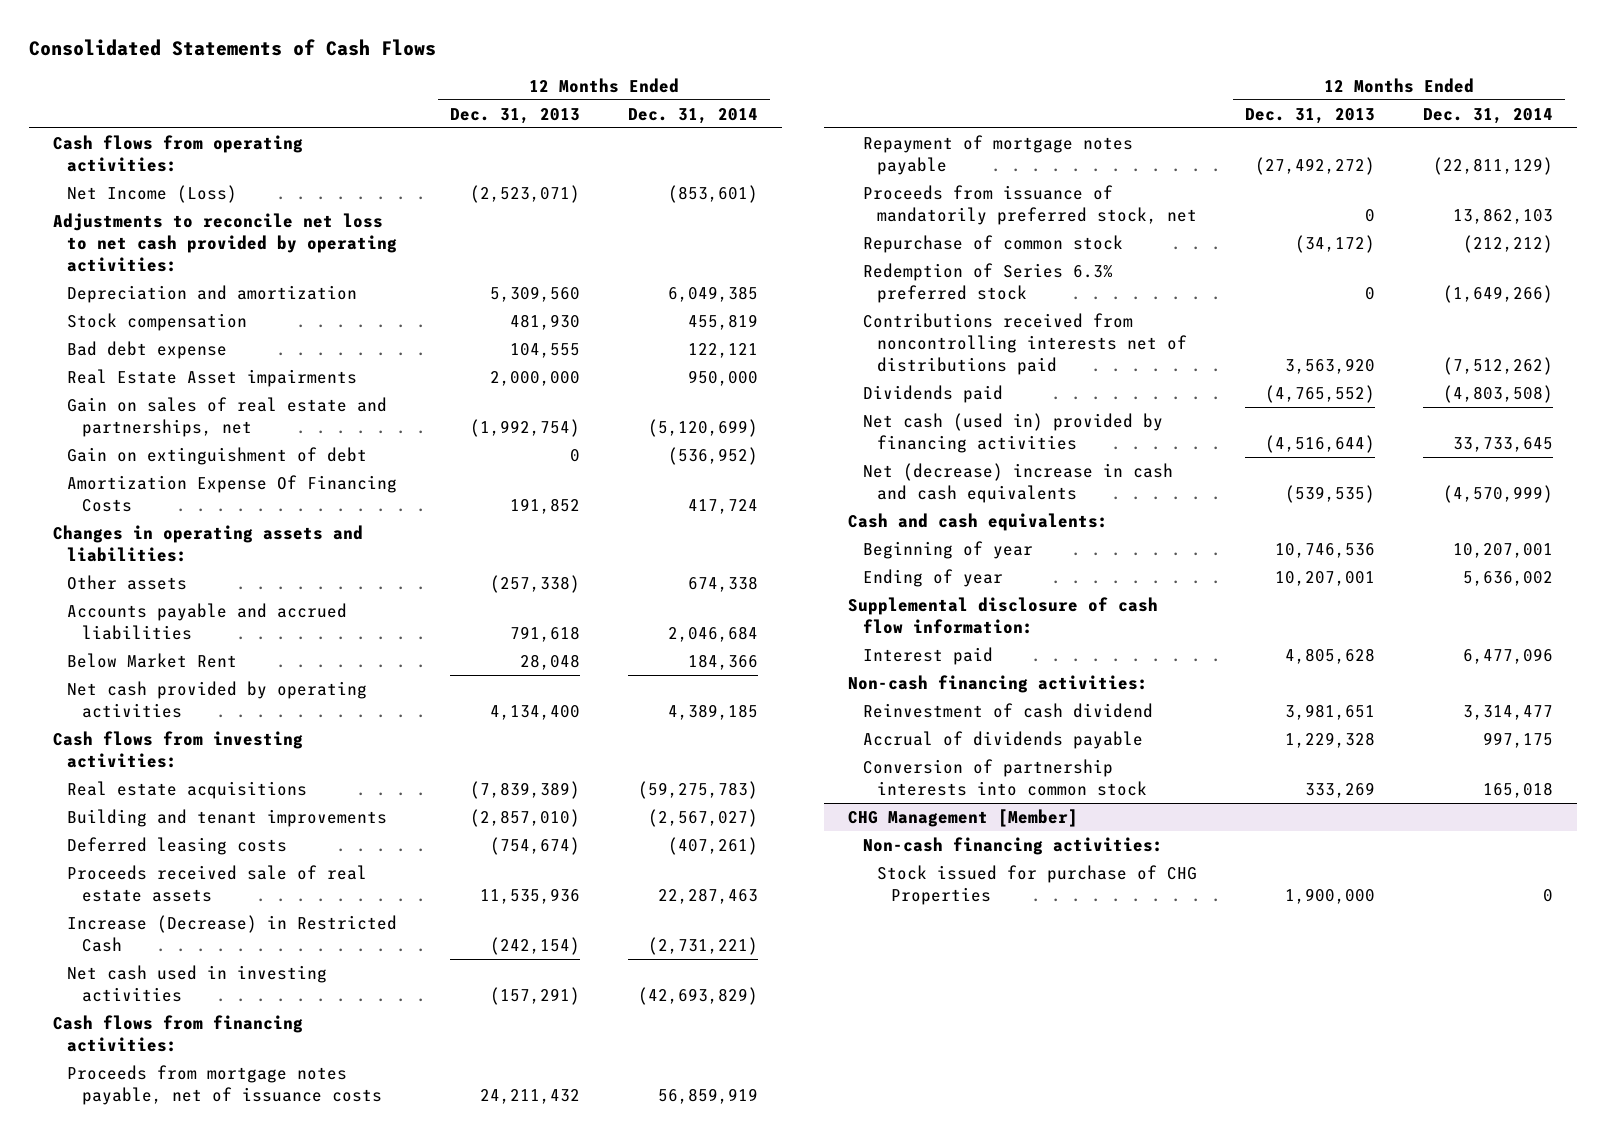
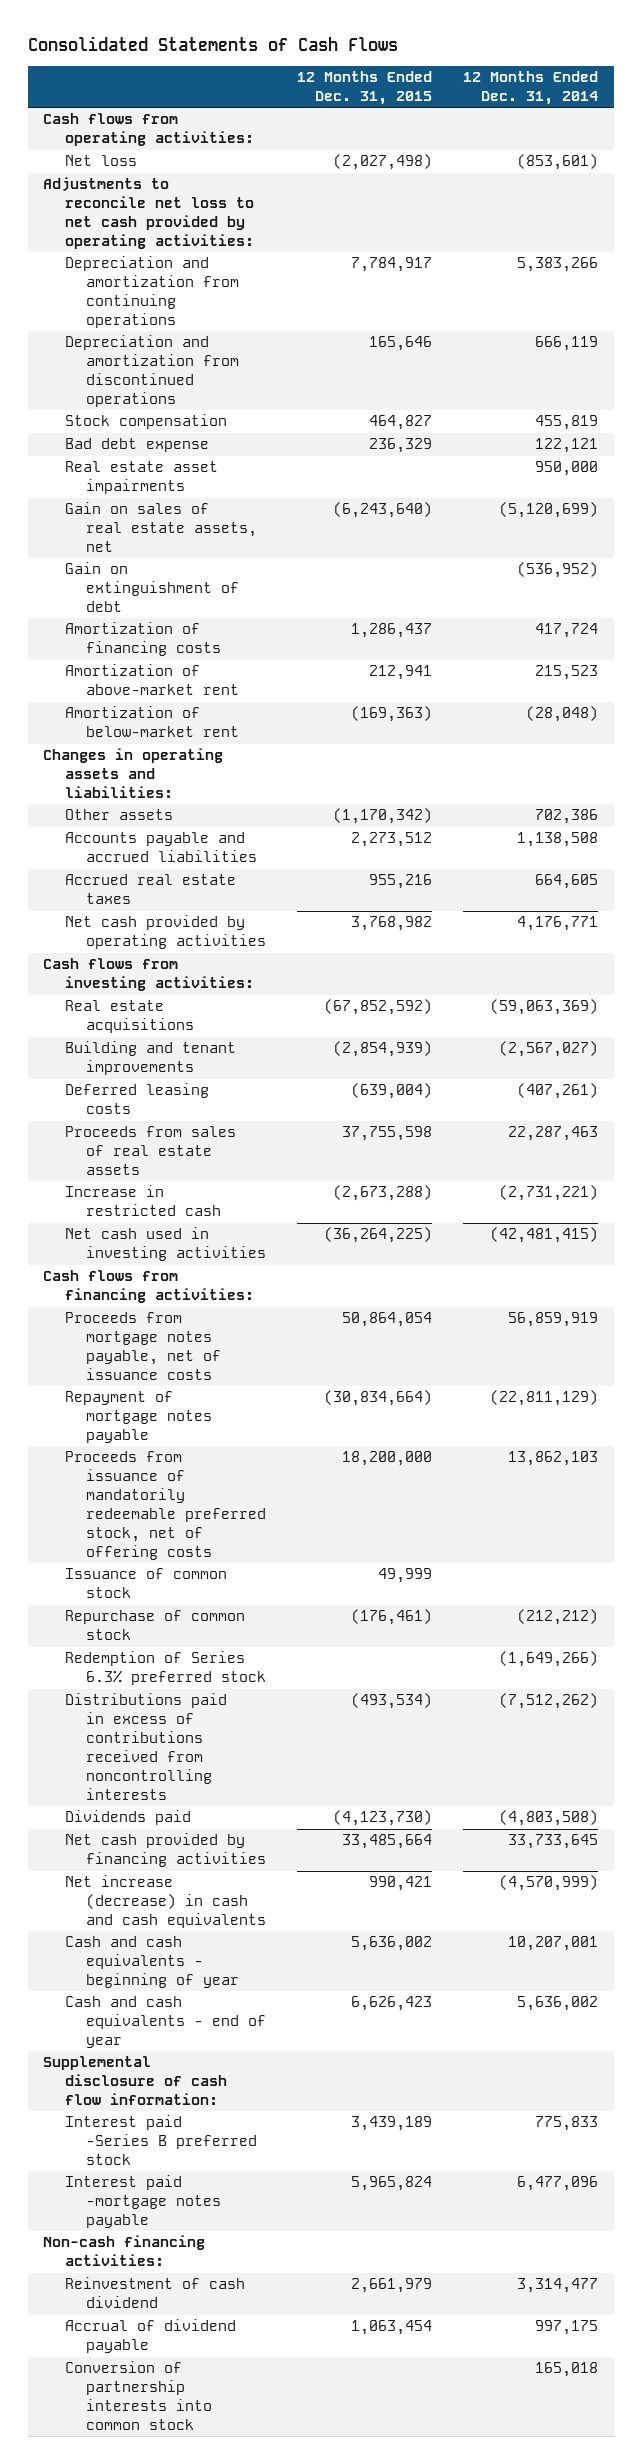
- | 12 Months Ended Dec. 31, 2013 | 12 Months Ended Dec. 31, 2014
+ | 12 Months Ended Dec. 31, 2015 | 12 Months Ended Dec. 31, 2014
- Net Income (Loss) | (2,523,071) | (853,601)
+ Net loss | (2,027,498) | (853,601)
- Depreciation and amortization | 5,309,560 | 6,049,385
+ Depreciation and amortization from continuing operations | 7,784,917 | 5,383,266
+ Depreciation and amortization from discontinued operations | 165,646 | 666,119
- Real Estate Asset impairments | 2,000,000 | 950,000
- Gain on sales of real estate and partnerships, net | (1,992,754) | (5,120,699)
+ Real estate asset impairments | | 950,000
+ Gain on sales of real estate assets, net | (6,243,640) | (5,120,699)
- Amortization Expense Of Financing Costs | 191,852 | 417,724
+ Amortization of financing costs | 1,286,437 | 417,724
+ Amortization of above-market rent | 212,941 | 215,523
+ Amortization of below-market rent | (169,363) | (28,048)
- Other assets | (257,338) | 674,338
- Accounts payable and accrued liabilities | 791,618 | 2,046,684
- Below Market Rent | 28,048 | 184,366
- Net cash provided by operating activities | 4,134,400 | 4,389,185
+ Other assets | (1,170,342) | 702,386
+ Accounts payable and accrued liabilities | 2,273,512 | 1,138,508
+ Accrued real estate taxes | 955,216 | 664,605
+ Net cash provided by operating activities | 3,768,982 | 4,176,771
- Real estate acquisitions | (7,839,389) | (59,275,783)
+ Real estate acquisitions | (67,852,592) | (59,063,369)
- Proceeds received sale of real estate assets | 11,535,936 | 22,287,463
- Increase (Decrease) in Restricted Cash | (242,154) | (2,731,221)
- Net cash used in investing activities | (157,291) | (42,693,829)
+ Proceeds from sales of real estate assets | 37,755,598 | 22,287,463
+ Increase in restricted cash | (2,673,288) | (2,731,221)
+ Net cash used in investing activities | (36,264,225) | (42,481,415)
- Proceeds from issuance of mandatorily preferred stock, net | 0 | 13,862,103
+ Proceeds from issuance of mandatorily redeemable preferred stock, net of offering costs | 18,200,000 | 13,862,103
+ Issuance of common stock | 49,999 |
- Contributions received from noncontrolling interests net of distributions paid | 3,563,920 | (7,512,262)
+ Distributions paid in excess of contributions received from noncontrolling interests | (493,534) | (7,512,262)
- Net cash (used in) provided by financing activities | (4,516,644) | 33,733,645
- Net (decrease) increase in cash and cash equivalents | (539,535) | (4,570,999)
- Cash and cash equivalents:
- Beginning of year | 10,746,536 | 10,207,001
- Ending of year | 10,207,001 | 5,636,002
+ Net cash provided by financing activities | 33,485,664 | 33,733,645
+ Net increase (decrease) in cash and cash equivalents | 990,421 | (4,570,999)
+ Cash and cash equivalents - beginning of year | 5,636,002 | 10,207,001
+ Cash and cash equivalents - end of year | 6,626,423 | 5,636,002
- Interest paid | 4,805,628 | 6,477,096
+ Interest paid -Series B preferred stock | 3,439,189 | 775,833
+ Interest paid -mortgage notes payable | 5,965,824 | 6,477,096
- Accrual of dividends payable | 1,229,328 | 997,175
+ Accrual of dividend payable | 1,063,454 | 997,175
- CHG Management [Member]
- Non-cash financing activities:
- Stock issued for purchase of CHG Properties | 1,900,000 | 0

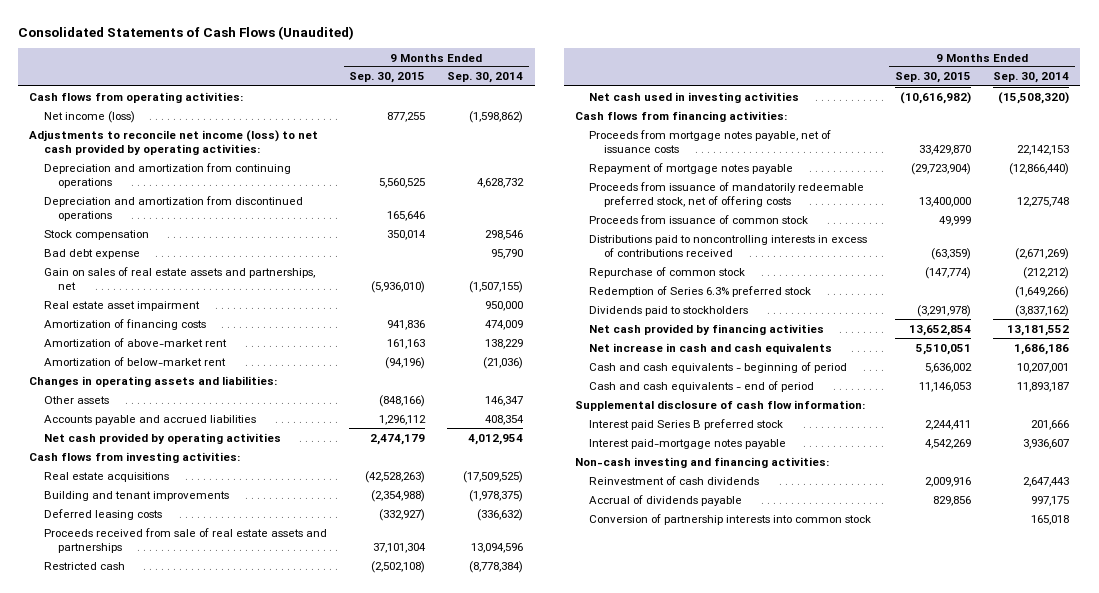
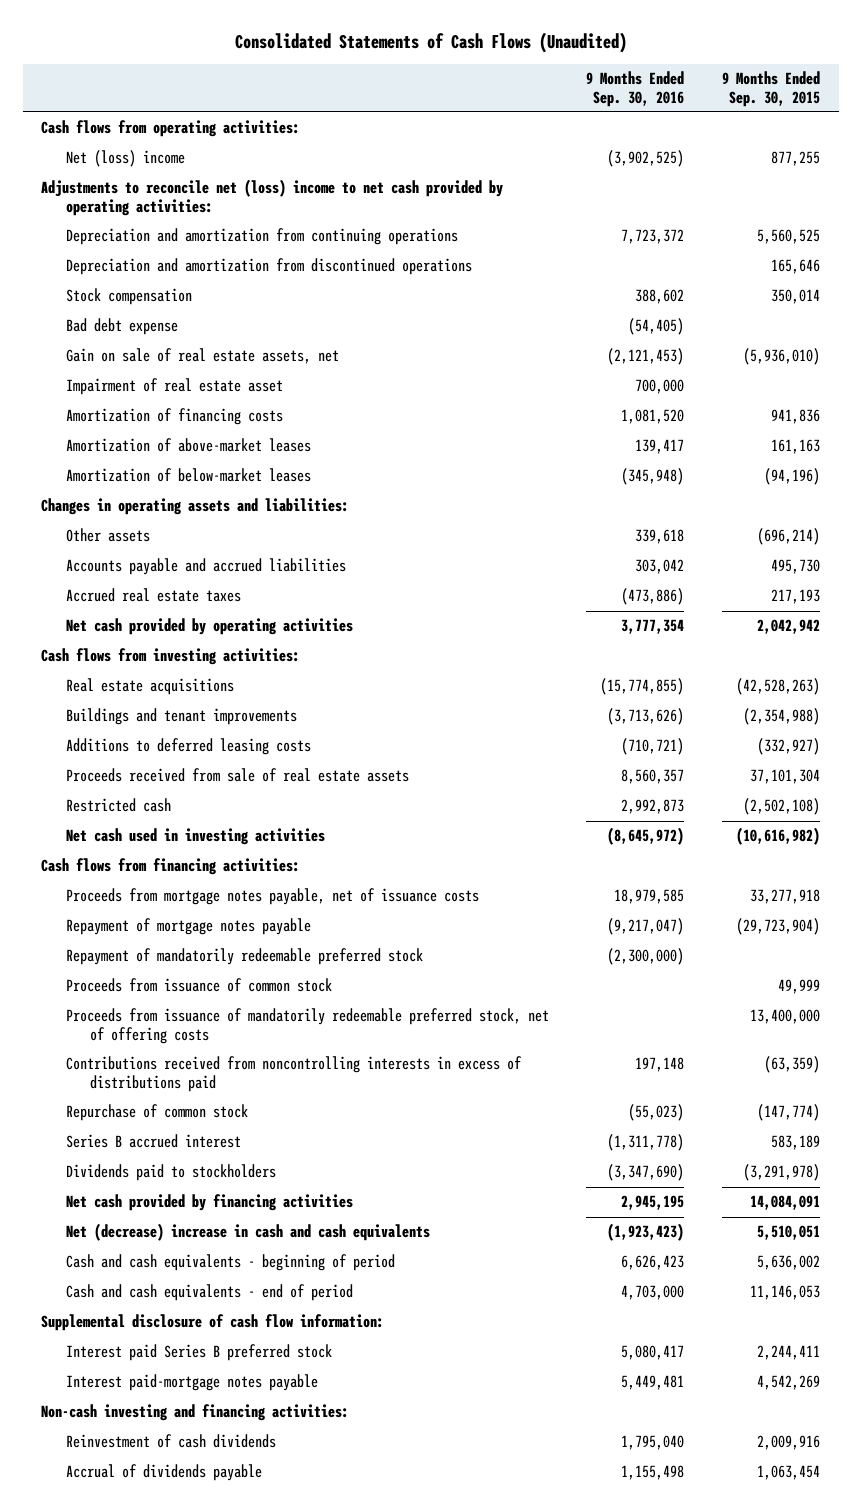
- | 9 Months Ended Sep. 30, 2015 | 9 Months Ended Sep. 30, 2014
+ | 9 Months Ended Sep. 30, 2016 | 9 Months Ended Sep. 30, 2015
- Net income (loss) | 877,255 | (1,598,862)
- Adjustments to reconcile net income (loss) to net cash provided by operating activities:
+ Net (loss) income | (3,902,525) | 877,255
+ Adjustments to reconcile net (loss) income to net cash provided by operating activities:
- Gain on sales of real estate assets and partnerships, net | (5,936,010) | (1,507,155)
- Real estate asset impairment | | 950,000
+ Gain on sale of real estate assets, net | (2,121,453) | (5,936,010)
+ Impairment of real estate asset | 700,000 |
- Amortization of above-market rent | 161,163 | 138,229
- Amortization of below-market rent | (94,196) | (21,036)
+ Amortization of above-market leases | 139,417 | 161,163
+ Amortization of below-market leases | (345,948) | (94,196)
- Other assets | (848,166) | 146,347
- Accounts payable and accrued liabilities | 1,296,112 | 408,354
- Net cash provided by operating activities | 2,474,179 | 4,012,954
+ Other assets | 339,618 | (696,214)
+ Accounts payable and accrued liabilities | 303,042 | 495,730
+ Accrued real estate taxes | (473,886) | 217,193
+ Net cash provided by operating activities | 3,777,354 | 2,042,942
- Building and tenant improvements | (2,354,988) | (1,978,375)
- Deferred leasing costs | (332,927) | (336,632)
- Proceeds received from sale of real estate assets and partnerships | 37,101,304 | 13,094,596
+ Buildings and tenant improvements | (3,713,626) | (2,354,988)
+ Additions to deferred leasing costs | (710,721) | (332,927)
+ Proceeds received from sale of real estate assets | 8,560,357 | 37,101,304
- Proceeds from mortgage notes payable, net of issuance costs | 33,429,870 | 22,142,153
+ Proceeds from mortgage notes payable, net of issuance costs | 18,979,585 | 33,277,918
+ Repayment of mandatorily redeemable preferred stock | (2,300,000) |
- Distributions paid to noncontrolling interests in excess of contributions received | (63,359) | (2,671,269)
moved down: Proceeds from issuance of mandatorily redeemable preferred stock, net of offering costs | | 13,400,000
+ Contributions received from noncontrolling interests in excess of distributions paid | 197,148 | (63,359)
- Redemption of Series 6.3% preferred stock | | (1,649,266)
+ Series B accrued interest | (1,311,778) | 583,189
- Net cash provided by financing activities | 13,652,854 | 13,181,552
- Net increase in cash and cash equivalents | 5,510,051 | 1,686,186
+ Net cash provided by financing activities | 2,945,195 | 14,084,091
+ Net (decrease) increase in cash and cash equivalents | (1,923,423) | 5,510,051
- Accrual of dividends payable | 829,856 | 997,175
- Conversion of partnership interests into common stock | | 165,018
+ Accrual of dividends payable | 1,155,498 | 1,063,454

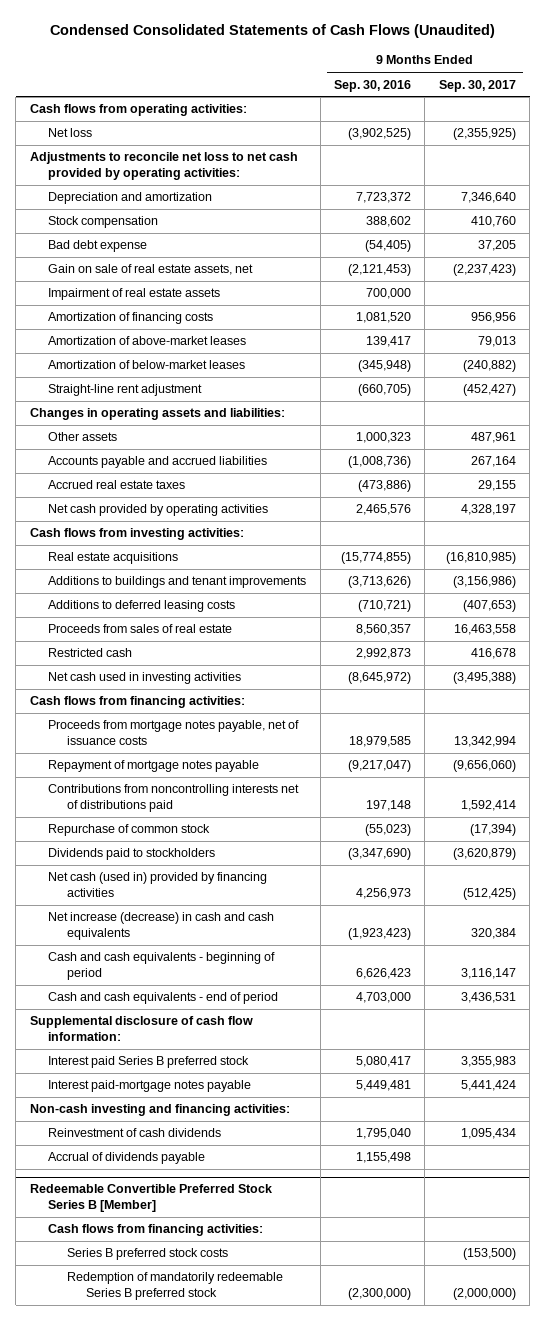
- Consolidated Statements of Cash Flows (Unaudited)
+ Condensed Consolidated Statements of Cash Flows (Unaudited)
- | 9 Months Ended Sep. 30, 2016 | 9 Months Ended Sep. 30, 2015
+ | 9 Months Ended Sep. 30, 2016 | 9 Months Ended Sep. 30, 2017
- Net (loss) income | (3,902,525) | 877,255
- Adjustments to reconcile net (loss) income to net cash provided by operating activities:
- Depreciation and amortization from continuing operations | 7,723,372 | 5,560,525
- Depreciation and amortization from discontinued operations | | 165,646
+ Net loss | (3,902,525) | (2,355,925)
+ Adjustments to reconcile net loss to net cash provided by operating activities:
+ Depreciation and amortization | 7,723,372 | 7,346,640
- Impairment of real estate asset | 700,000 |
+ Impairment of real estate assets | 700,000 |
+ Straight-line rent adjustment | (660,705) | (452,427)
- Other assets | 339,618 | (696,214)
- Accounts payable and accrued liabilities | 303,042 | 495,730
+ Other assets | 1,000,323 | 487,961
+ Accounts payable and accrued liabilities | (1,008,736) | 267,164
- Net cash provided by operating activities | 3,777,354 | 2,042,942
+ Net cash provided by operating activities | 2,465,576 | 4,328,197
- Buildings and tenant improvements | (3,713,626) | (2,354,988)
+ Additions to buildings and tenant improvements | (3,713,626) | (3,156,986)
- Proceeds received from sale of real estate assets | 8,560,357 | 37,101,304
+ Proceeds from sales of real estate | 8,560,357 | 16,463,558
- Repayment of mandatorily redeemable preferred stock | (2,300,000) |
- Proceeds from issuance of common stock | | 49,999
- Proceeds from issuance of mandatorily redeemable preferred stock, net of offering costs | | 13,400,000
- Contributions received from noncontrolling interests in excess of distributions paid | 197,148 | (63,359)
+ Contributions from noncontrolling interests net of distributions paid | 197,148 | 1,592,414
- Series B accrued interest | (1,311,778) | 583,189
- Net cash provided by financing activities | 2,945,195 | 14,084,091
- Net (decrease) increase in cash and cash equivalents | (1,923,423) | 5,510,051
+ Net cash (used in) provided by financing activities | 4,256,973 | (512,425)
+ Net increase (decrease) in cash and cash equivalents | (1,923,423) | 320,384
+ Redeemable Convertible Preferred Stock Series B [Member]
+ Cash flows from financing activities:
+ Series B preferred stock costs | | (153,500)
+ Redemption of mandatorily redeemable Series B preferred stock | (2,300,000) | (2,000,000)

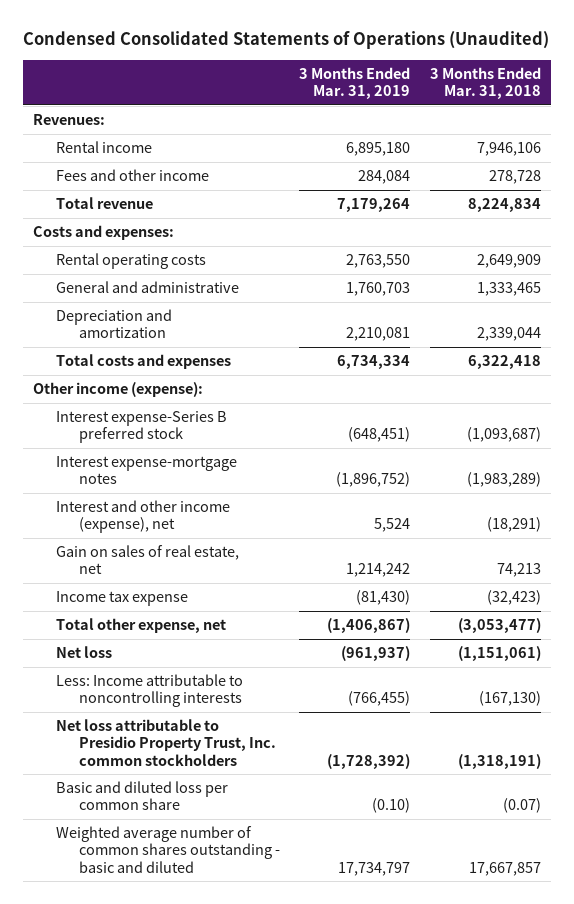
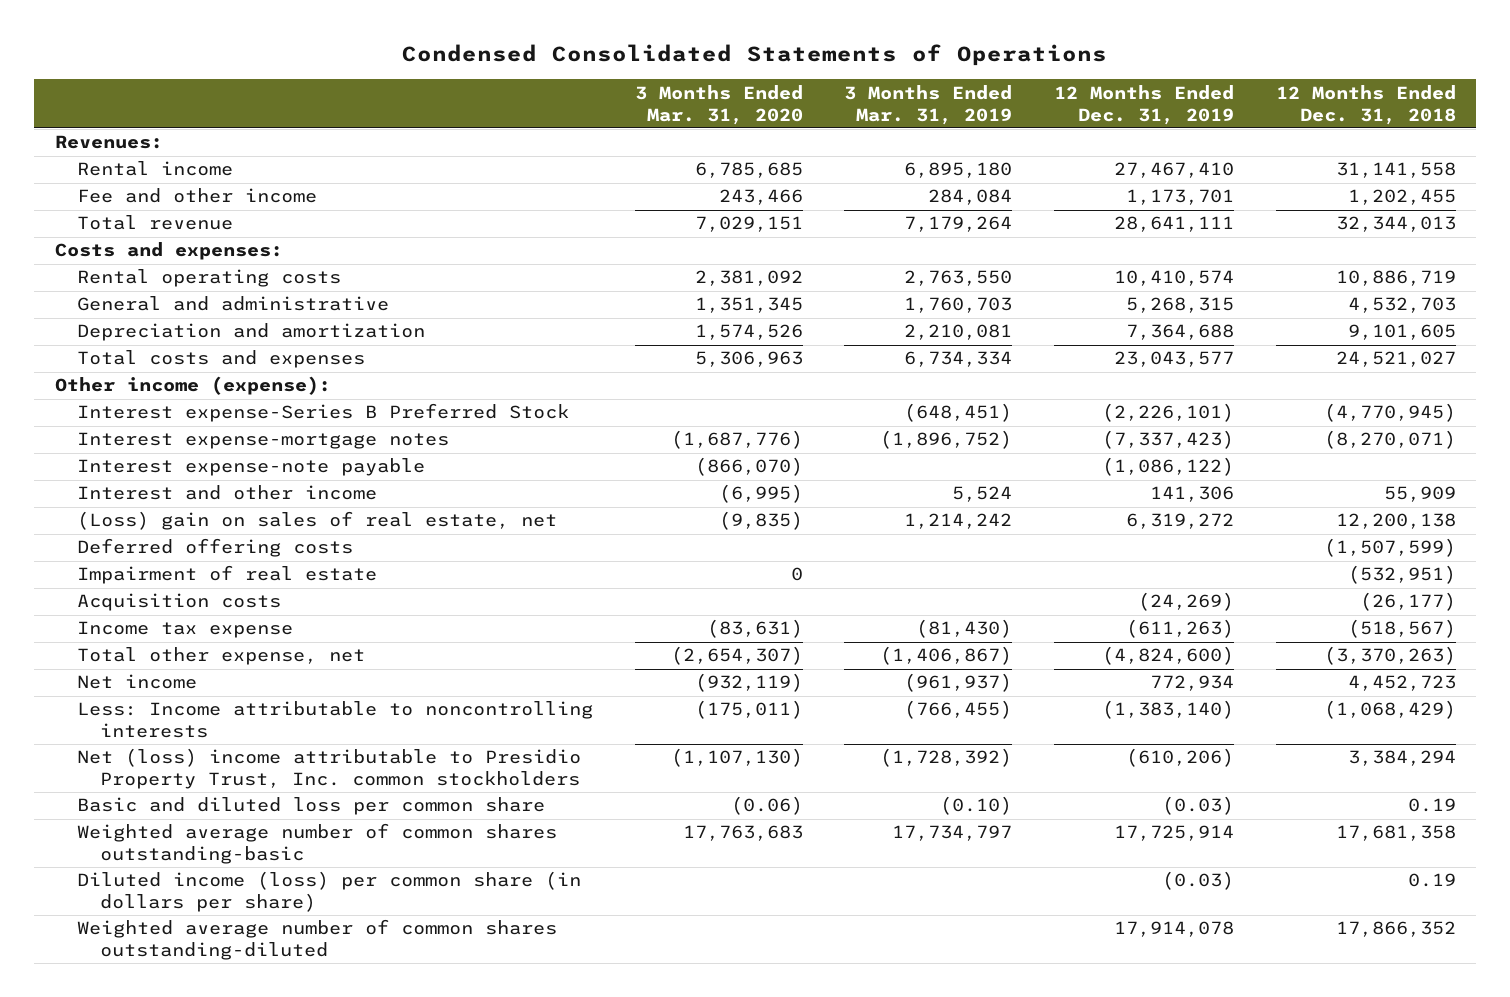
- Condensed Consolidated Statements of Operations (Unaudited)
+ Condensed Consolidated Statements of Operations
- | 3 Months Ended Mar. 31, 2019 | 3 Months Ended Mar. 31, 2018
+ | 3 Months Ended Mar. 31, 2020 | 3 Months Ended Mar. 31, 2019 | 12 Months Ended Dec. 31, 2019 | 12 Months Ended Dec. 31, 2018
- Fees and other income | 284,084 | 278,728
+ Fee and other income | 243,466 | 284,084 | 1,173,701 | 1,202,455
- Interest expense-Series B preferred stock | (648,451) | (1,093,687)
+ Interest expense-Series B Preferred Stock | | (648,451) | (2,226,101) | (4,770,945)
- Interest and other income (expense), net | 5,524 | (18,291)
- Gain on sales of real estate, net | 1,214,242 | 74,213
+ Interest expense-note payable | (866,070) | | (1,086,122) |
+ Interest and other income | (6,995) | 5,524 | 141,306 | 55,909
+ (Loss) gain on sales of real estate, net | (9,835) | 1,214,242 | 6,319,272 | 12,200,138
+ Deferred offering costs | | | | (1,507,599)
+ Impairment of real estate | 0 | | | (532,951)
+ Acquisition costs | | | (24,269) | (26,177)
- Net loss | (961,937) | (1,151,061)
+ Net income | (932,119) | (961,937) | 772,934 | 4,452,723
- Net loss attributable to Presidio Property Trust, Inc. common stockholders | (1,728,392) | (1,318,191)
+ Net (loss) income attributable to Presidio Property Trust, Inc. common stockholders | (1,107,130) | (1,728,392) | (610,206) | 3,384,294
- Weighted average number of common shares outstanding - basic and diluted | 17,734,797 | 17,667,857
+ Weighted average number of common shares outstanding-basic | 17,763,683 | 17,734,797 | 17,725,914 | 17,681,358
+ Diluted income (loss) per common share (in dollars per share) | | | (0.03) | 0.19
+ Weighted average number of common shares outstanding-diluted | | | 17,914,078 | 17,866,352

